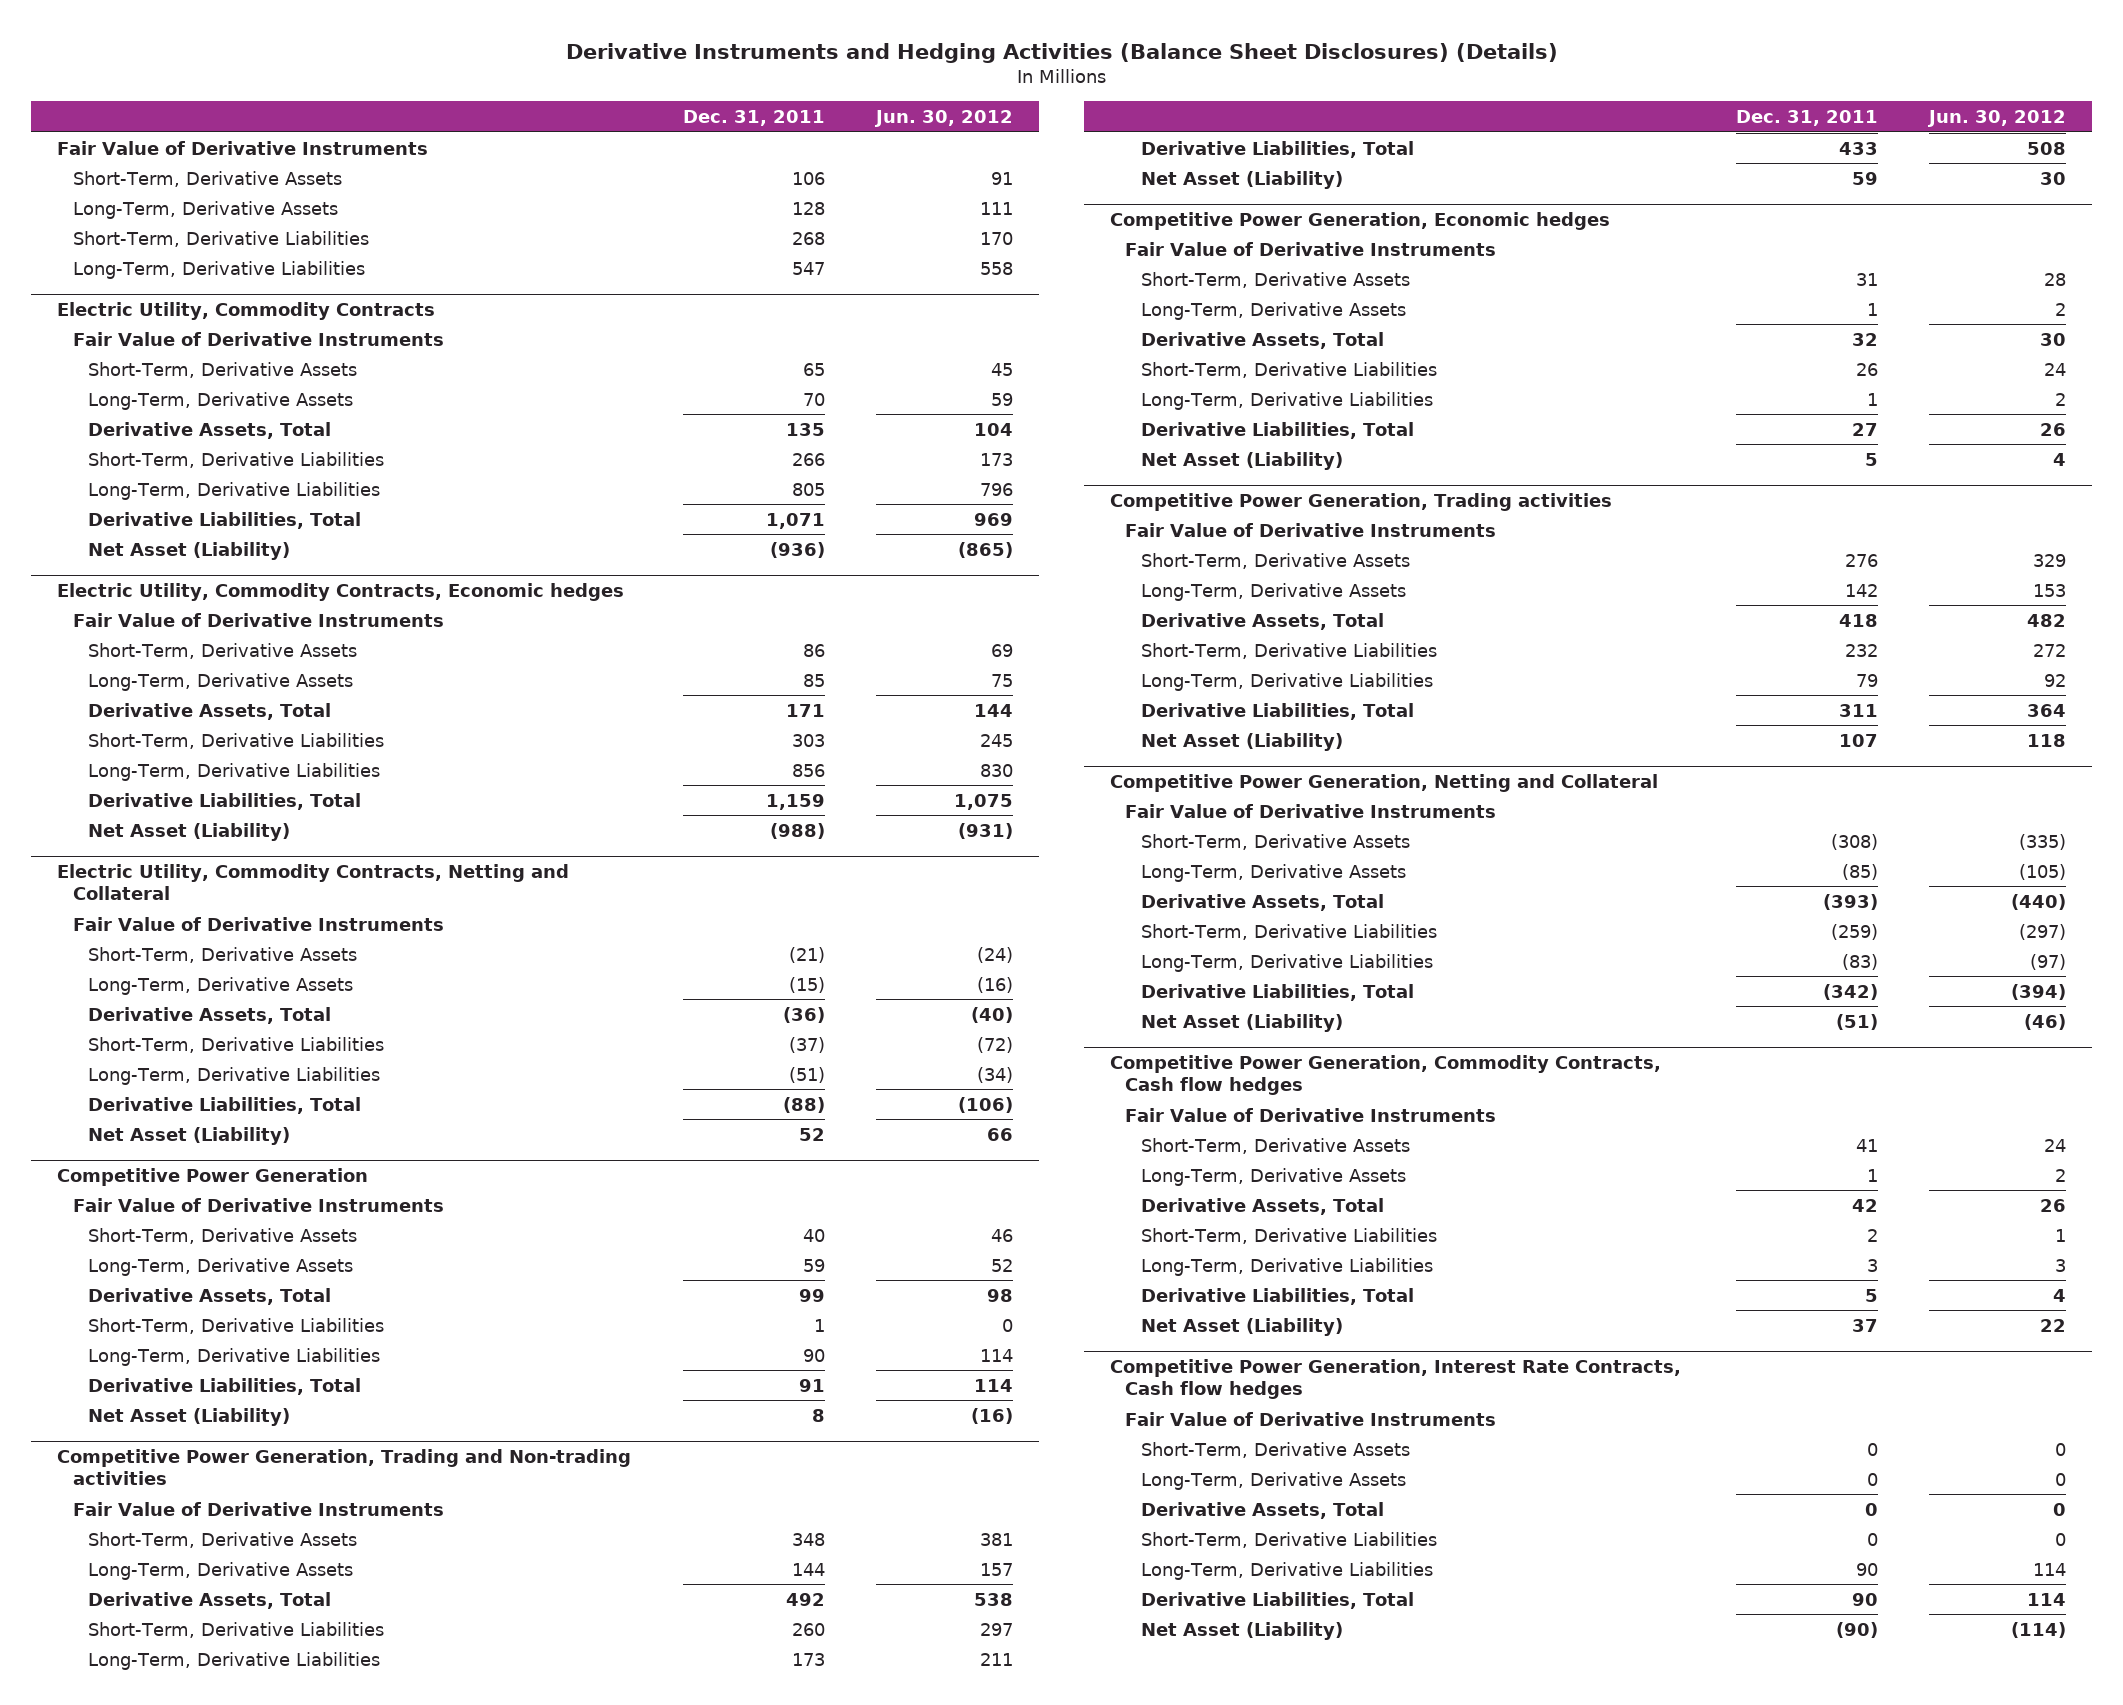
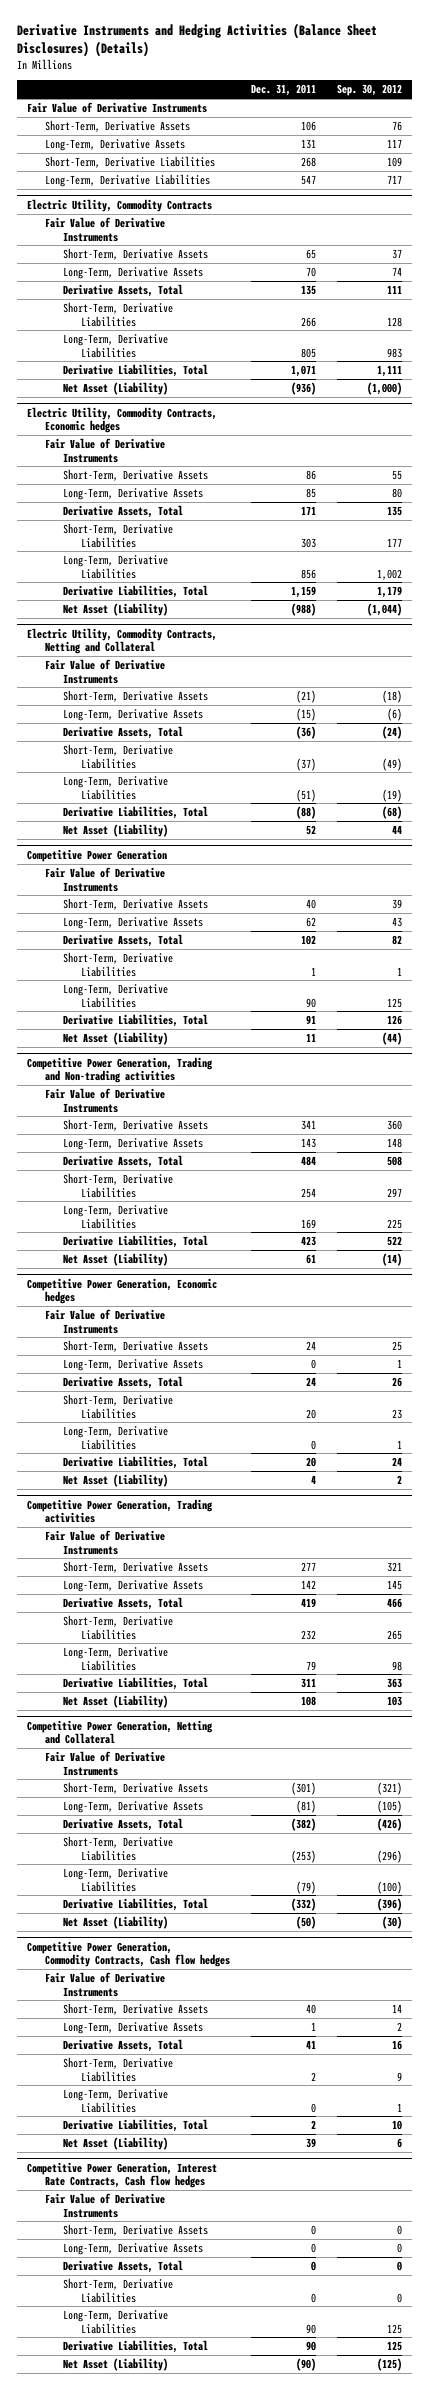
- | Dec. 31, 2011 | Jun. 30, 2012
+ | Dec. 31, 2011 | Sep. 30, 2012
- Long-Term, Derivative Assets | 128 | 111
+ Long-Term, Derivative Assets | 131 | 117
@ Competitive Power Generation
- Long-Term, Derivative Assets | 59 | 52
- Derivative Assets, Total | 99 | 98
+ Long-Term, Derivative Assets | 62 | 43
+ Derivative Assets, Total | 102 | 82
- Net Asset (Liability) | 8 | (16)
+ Net Asset (Liability) | 11 | (44)
@ Competitive Power Generation, Trading and Non-trading activities
- Short-Term, Derivative Assets | 348 | 381
- Long-Term, Derivative Assets | 144 | 157
- Derivative Assets, Total | 492 | 538
- Short-Term, Derivative Liabilities | 260 | 297
- Long-Term, Derivative Liabilities | 173 | 211
- Derivative Liabilities, Total | 433 | 508
- Net Asset (Liability) | 59 | 30
+ Short-Term, Derivative Assets | 341 | 360
+ Long-Term, Derivative Assets | 143 | 148
+ Derivative Assets, Total | 484 | 508
+ Short-Term, Derivative Liabilities | 254 | 297
+ Long-Term, Derivative Liabilities | 169 | 225
+ Derivative Liabilities, Total | 423 | 522
+ Net Asset (Liability) | 61 | (14)
@ Competitive Power Generation, Economic hedges
- Short-Term, Derivative Assets | 31 | 28
- Long-Term, Derivative Assets | 1 | 2
- Derivative Assets, Total | 32 | 30
- Short-Term, Derivative Liabilities | 26 | 24
- Long-Term, Derivative Liabilities | 1 | 2
- Derivative Liabilities, Total | 27 | 26
- Net Asset (Liability) | 5 | 4
+ Short-Term, Derivative Assets | 24 | 25
+ Long-Term, Derivative Assets | 0 | 1
+ Derivative Assets, Total | 24 | 26
+ Short-Term, Derivative Liabilities | 20 | 23
+ Long-Term, Derivative Liabilities | 0 | 1
+ Derivative Liabilities, Total | 20 | 24
+ Net Asset (Liability) | 4 | 2
@ Competitive Power Generation, Trading activities
- Short-Term, Derivative Assets | 276 | 329
+ Short-Term, Derivative Assets | 277 | 321
- Derivative Assets, Total | 418 | 482
+ Derivative Assets, Total | 419 | 466
- Net Asset (Liability) | 107 | 118
+ Net Asset (Liability) | 108 | 103
@ Competitive Power Generation, Netting and Collateral
- Short-Term, Derivative Assets | (308) | (335)
- Long-Term, Derivative Assets | (85) | (105)
- Derivative Assets, Total | (393) | (440)
- Short-Term, Derivative Liabilities | (259) | (297)
- Long-Term, Derivative Liabilities | (83) | (97)
- Derivative Liabilities, Total | (342) | (394)
- Net Asset (Liability) | (51) | (46)
+ Short-Term, Derivative Assets | (301) | (321)
+ Long-Term, Derivative Assets | (81) | (105)
+ Derivative Assets, Total | (382) | (426)
+ Short-Term, Derivative Liabilities | (253) | (296)
+ Long-Term, Derivative Liabilities | (79) | (100)
+ Derivative Liabilities, Total | (332) | (396)
+ Net Asset (Liability) | (50) | (30)
@ Competitive Power Generation, Commodity Contracts, Cash flow hedges
- Short-Term, Derivative Assets | 41 | 24
+ Short-Term, Derivative Assets | 40 | 14
- Derivative Assets, Total | 42 | 26
+ Derivative Assets, Total | 41 | 16
- Long-Term, Derivative Liabilities | 3 | 3
- Derivative Liabilities, Total | 5 | 4
- Net Asset (Liability) | 37 | 22
+ Long-Term, Derivative Liabilities | 0 | 1
+ Derivative Liabilities, Total | 2 | 10
+ Net Asset (Liability) | 39 | 6

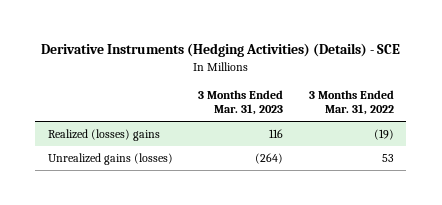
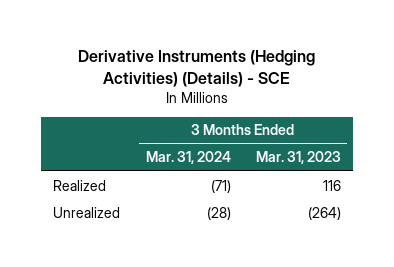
- | 3 Months Ended Mar. 31, 2023 | 3 Months Ended Mar. 31, 2022
+ | 3 Months Ended Mar. 31, 2024 | 3 Months Ended Mar. 31, 2023
- Realized (losses) gains | 116 | (19)
- Unrealized gains (losses) | (264) | 53
+ Realized | (71) | 116
+ Unrealized | (28) | (264)

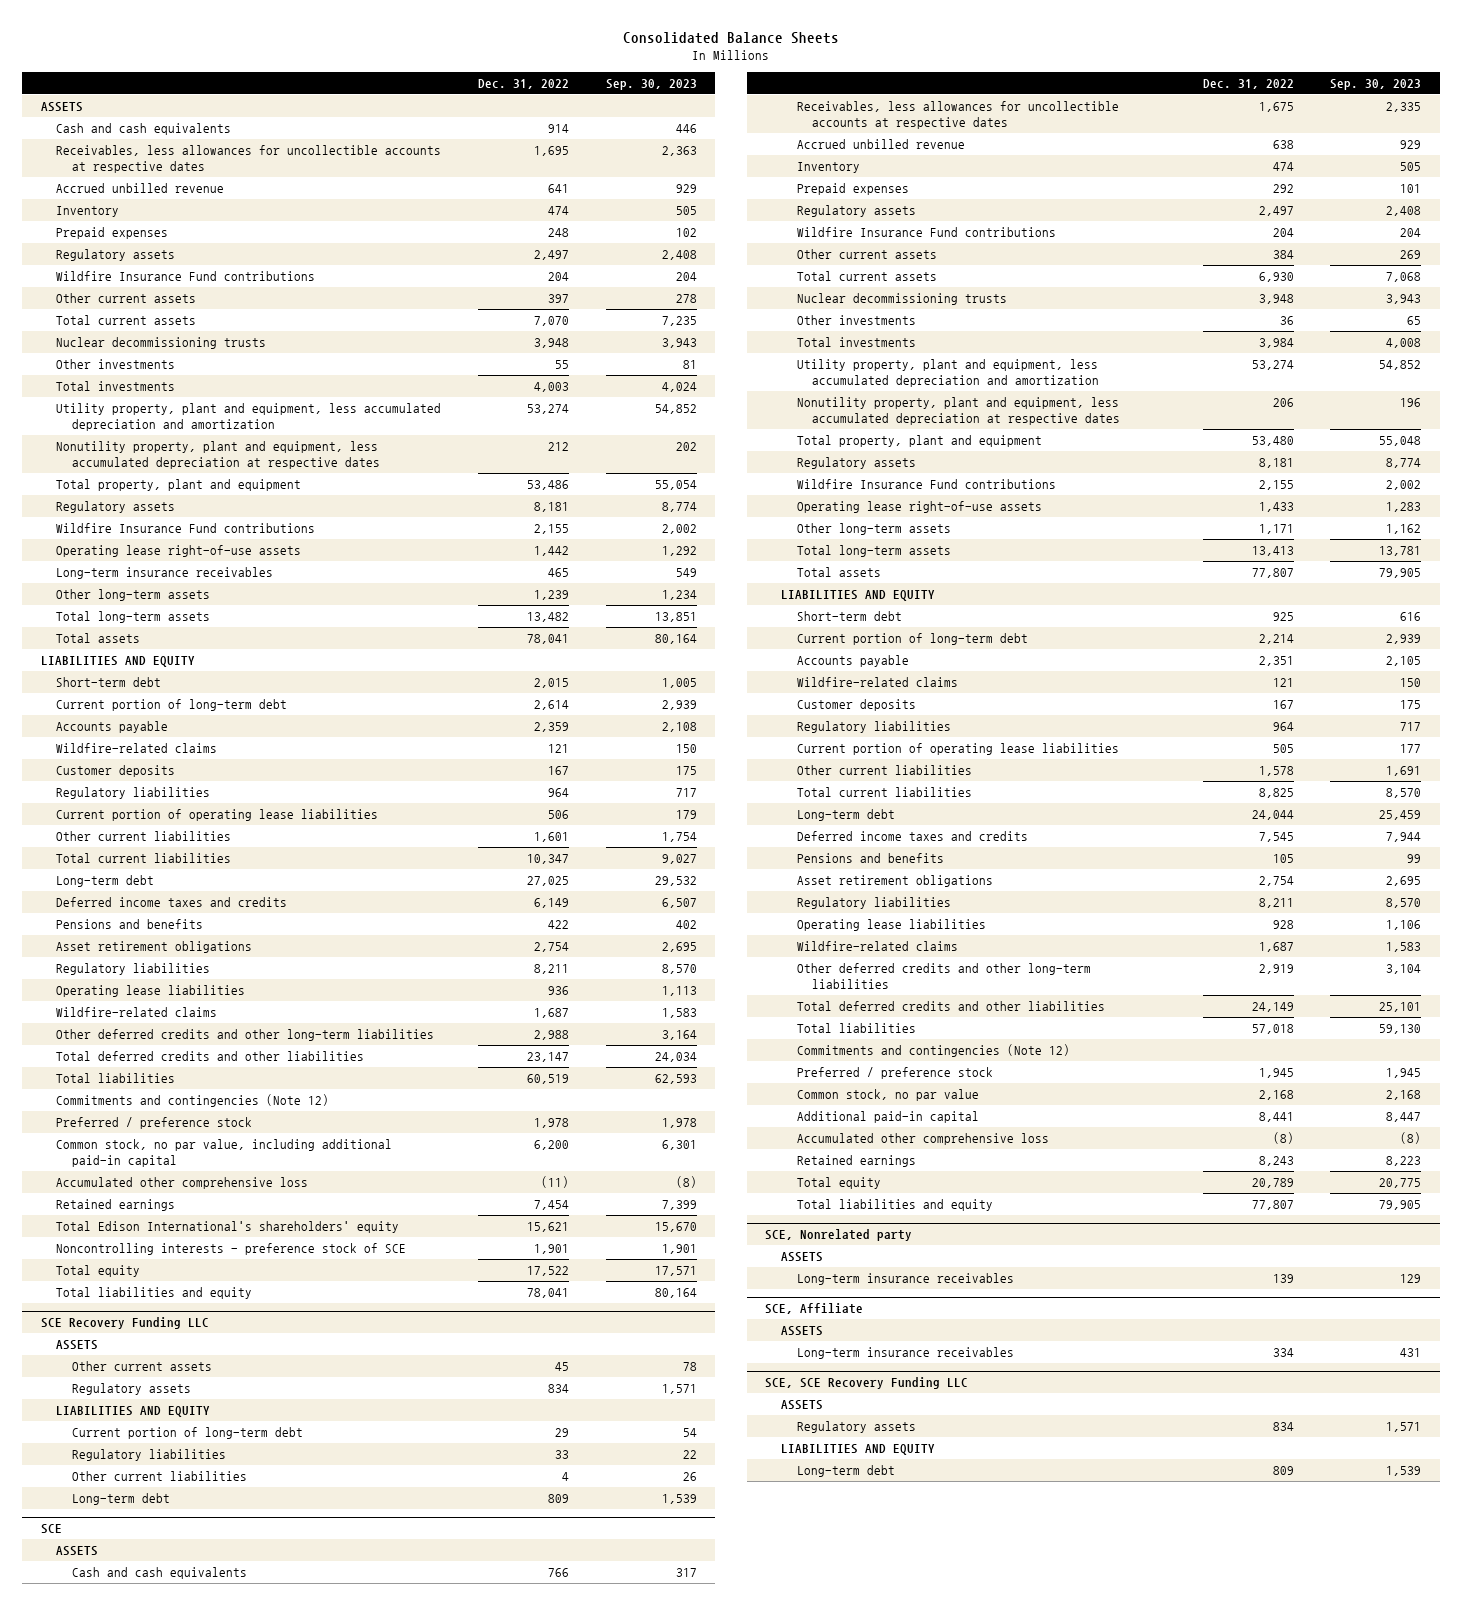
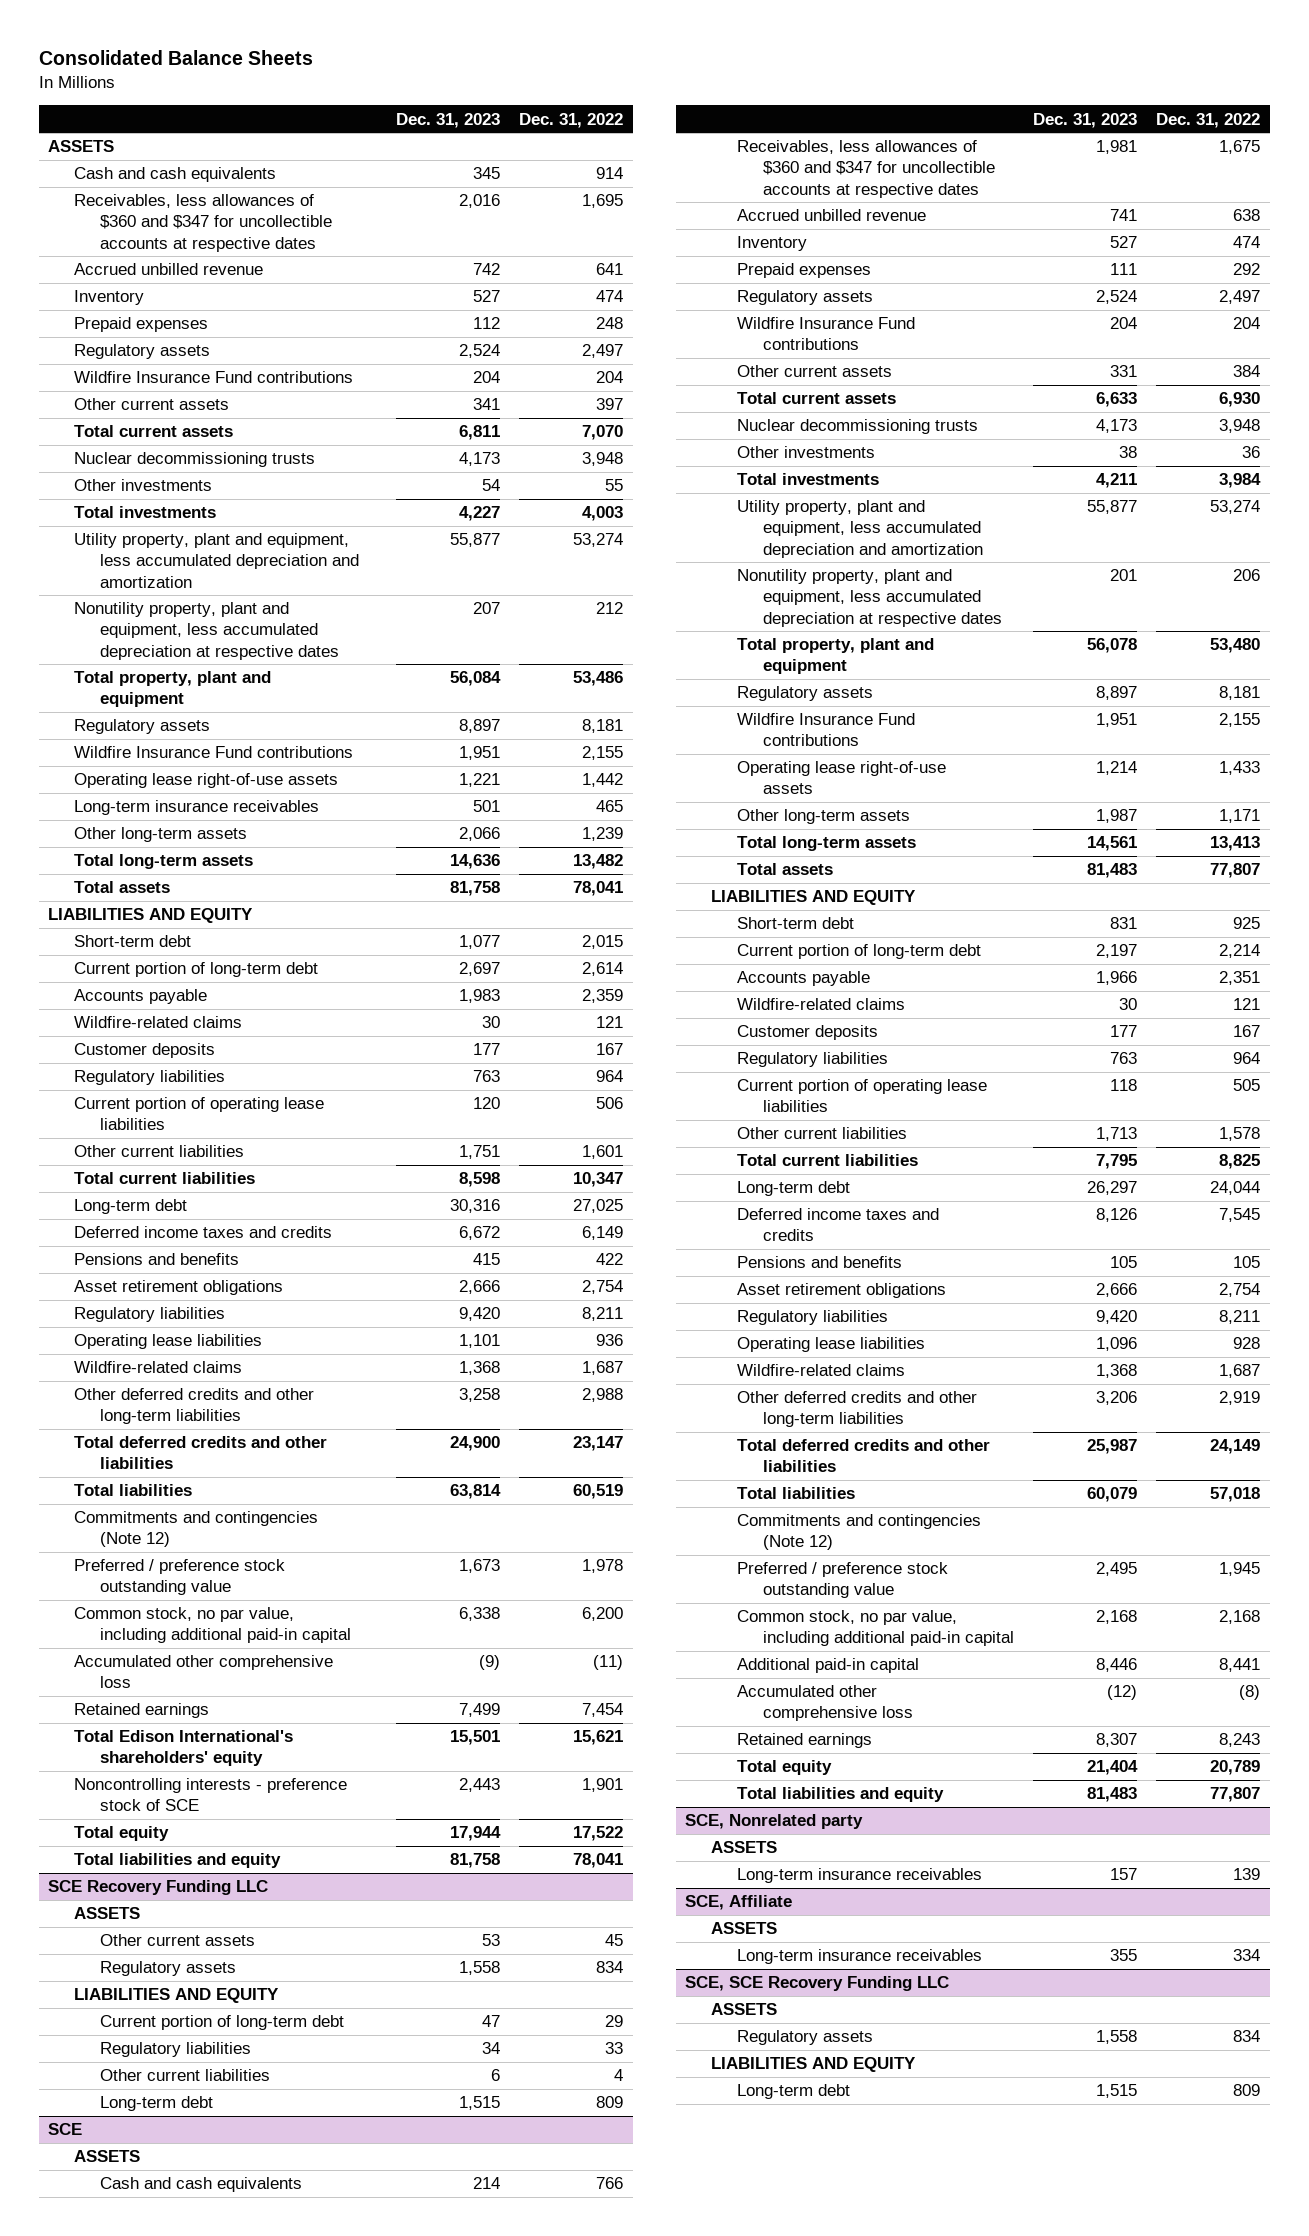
- | Dec. 31, 2022 | Sep. 30, 2023
+ | Dec. 31, 2023 | Dec. 31, 2022
- Receivables, less allowances for uncollectible accounts at respective dates | 1,695 | 2,363
+ Receivables, less allowances of $360 and $347 for uncollectible accounts at respective dates | 2,016 | 1,695
- Preferred / preference stock | 1,978 | 1,978
+ Preferred / preference stock outstanding value | 1,673 | 1,978
@ SCE
- Receivables, less allowances for uncollectible accounts at respective dates | 1,675 | 2,335
+ Receivables, less allowances of $360 and $347 for uncollectible accounts at respective dates | 1,981 | 1,675
- Preferred / preference stock | 1,945 | 1,945
- Common stock, no par value | 2,168 | 2,168
+ Preferred / preference stock outstanding value | 2,495 | 1,945
+ Common stock, no par value, including additional paid-in capital | 2,168 | 2,168

